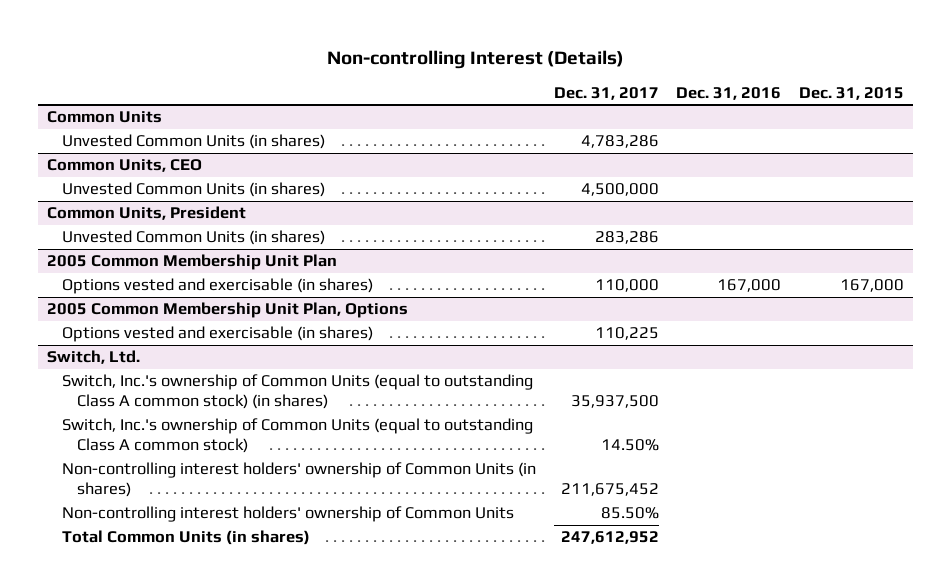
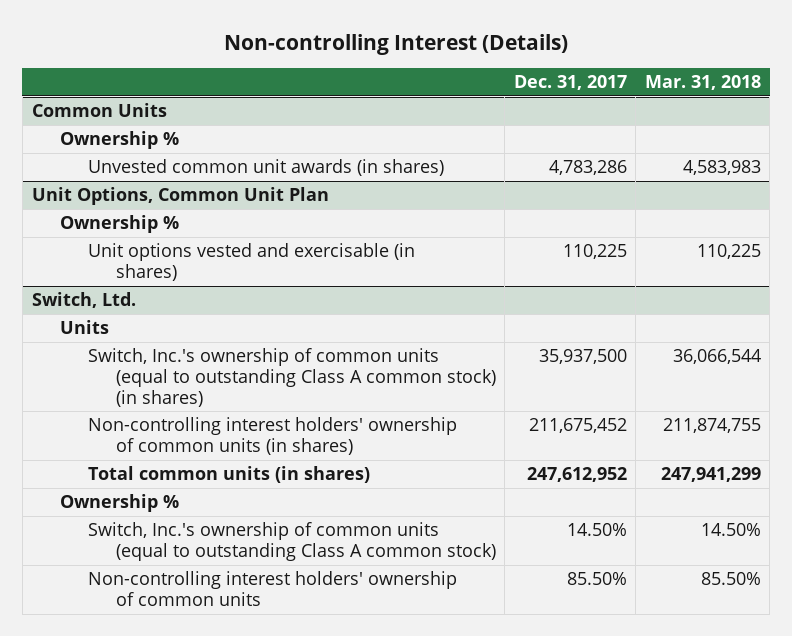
- | Dec. 31, 2017 | Dec. 31, 2016 | Dec. 31, 2015
+ | Dec. 31, 2017 | Mar. 31, 2018
@ Common Units
- Unvested Common Units (in shares) | 4,783,286 | |
- Common Units, CEO
- Unvested Common Units (in shares) | 4,500,000 | |
- Common Units, President
- Unvested Common Units (in shares) | 283,286 | |
- 2005 Common Membership Unit Plan
- Options vested and exercisable (in shares) | 110,000 | 167,000 | 167,000
- 2005 Common Membership Unit Plan, Options
- Options vested and exercisable (in shares) | 110,225 | |
@ Common Units
+ Ownership %
+ Unvested common unit awards (in shares) | 4,783,286 | 4,583,983
+ Unit Options, Common Unit Plan
+ Ownership %
+ Unit options vested and exercisable (in shares) | 110,225 | 110,225
@ Switch, Ltd.
- Switch, Inc.'s ownership of Common Units (equal to outstanding Class A common stock) (in shares) | 35,937,500 | |
- Switch, Inc.'s ownership of Common Units (equal to outstanding Class A common stock) | 14.50% | |
- Non-controlling interest holders' ownership of Common Units (in shares) | 211,675,452 | |
- Non-controlling interest holders' ownership of Common Units | 85.50% | |
- Total Common Units (in shares) | 247,612,952 | |
+ Units
+ Switch, Inc.'s ownership of common units (equal to outstanding Class A common stock) (in shares) | 35,937,500 | 36,066,544
+ Non-controlling interest holders' ownership of common units (in shares) | 211,675,452 | 211,874,755
+ Total common units (in shares) | 247,612,952 | 247,941,299
+ Ownership %
+ Switch, Inc.'s ownership of common units (equal to outstanding Class A common stock) | 14.50% | 14.50%
+ Non-controlling interest holders' ownership of common units | 85.50% | 85.50%

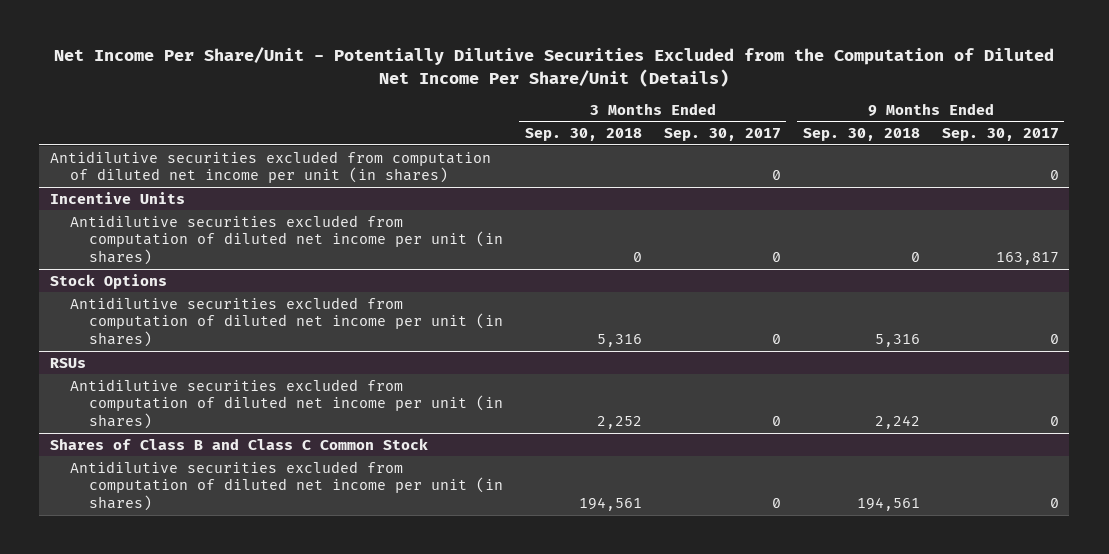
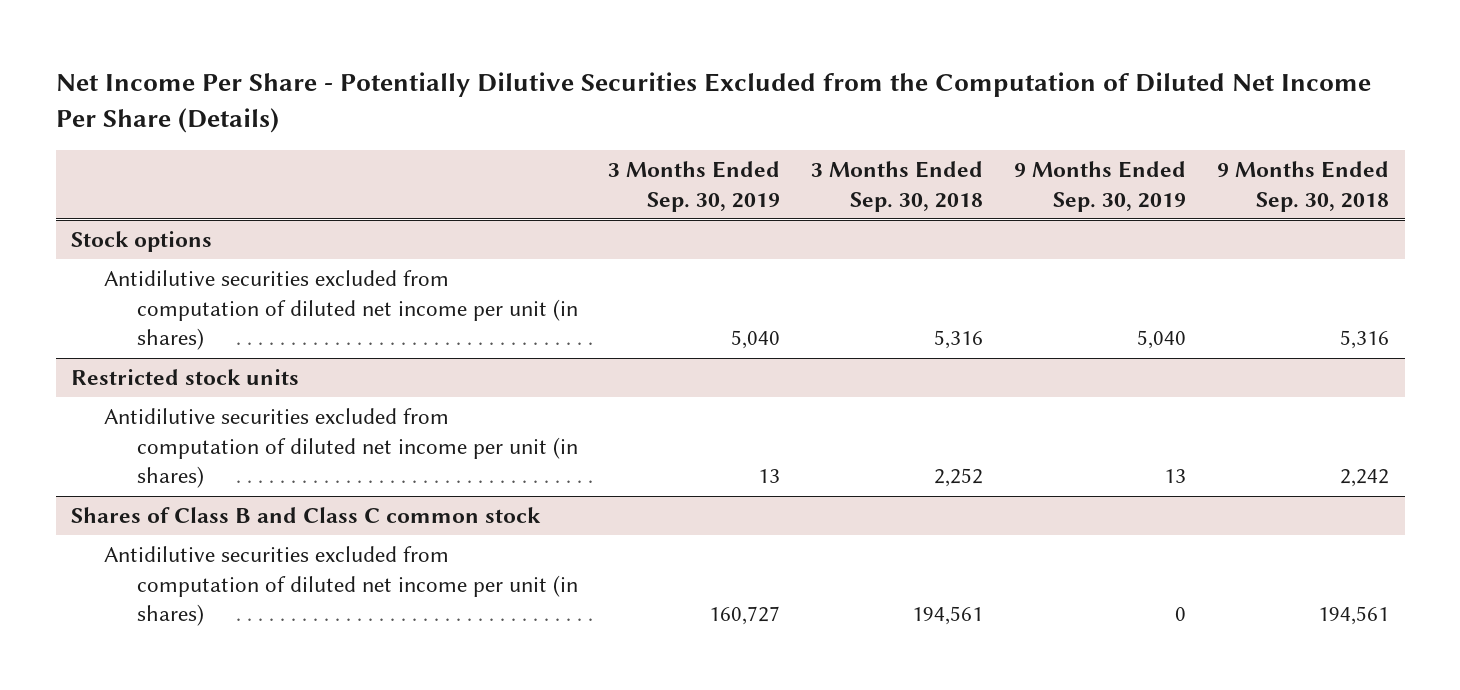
- Net Income Per Share/Unit - Potentially Dilutive Securities Excluded from the Computation of Diluted Net Income Per Share/Unit (Details)
+ Net Income Per Share - Potentially Dilutive Securities Excluded from the Computation of Diluted Net Income Per Share (Details)
- | 3 Months Ended Sep. 30, 2018 | 3 Months Ended Sep. 30, 2017 | 9 Months Ended Sep. 30, 2018 | 9 Months Ended Sep. 30, 2017
+ | 3 Months Ended Sep. 30, 2019 | 3 Months Ended Sep. 30, 2018 | 9 Months Ended Sep. 30, 2019 | 9 Months Ended Sep. 30, 2018
- Antidilutive securities excluded from computation of diluted net income per unit (in shares) | | 0 | | 0
- Incentive Units
- Antidilutive securities excluded from computation of diluted net income per unit (in shares) | 0 | 0 | 0 | 163,817
- Stock Options
+ Stock options
- RSUs
+ Restricted stock units
- Shares of Class B and Class C Common Stock
+ Shares of Class B and Class C common stock

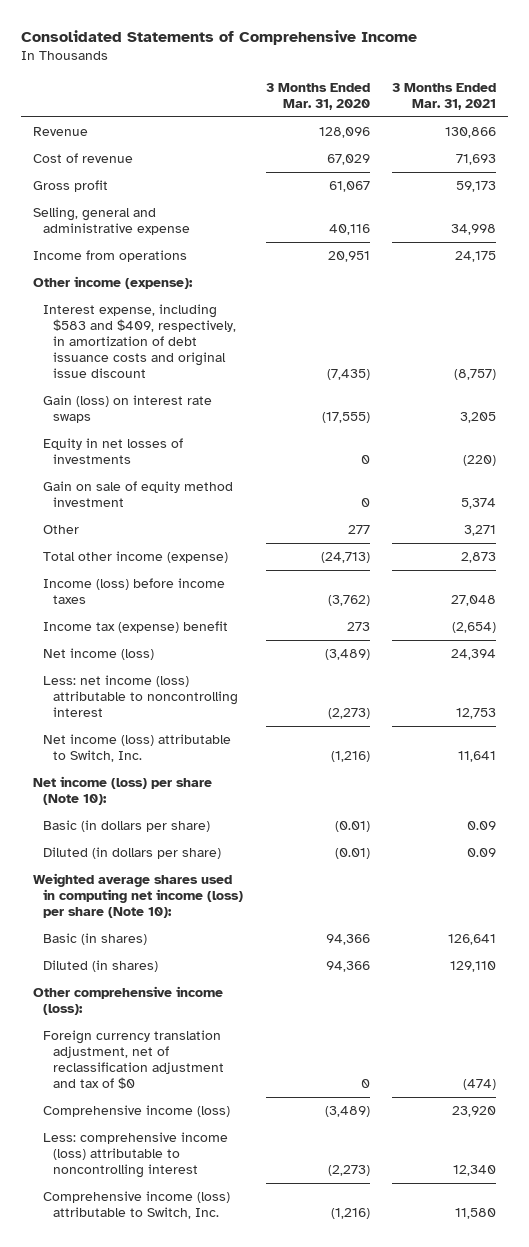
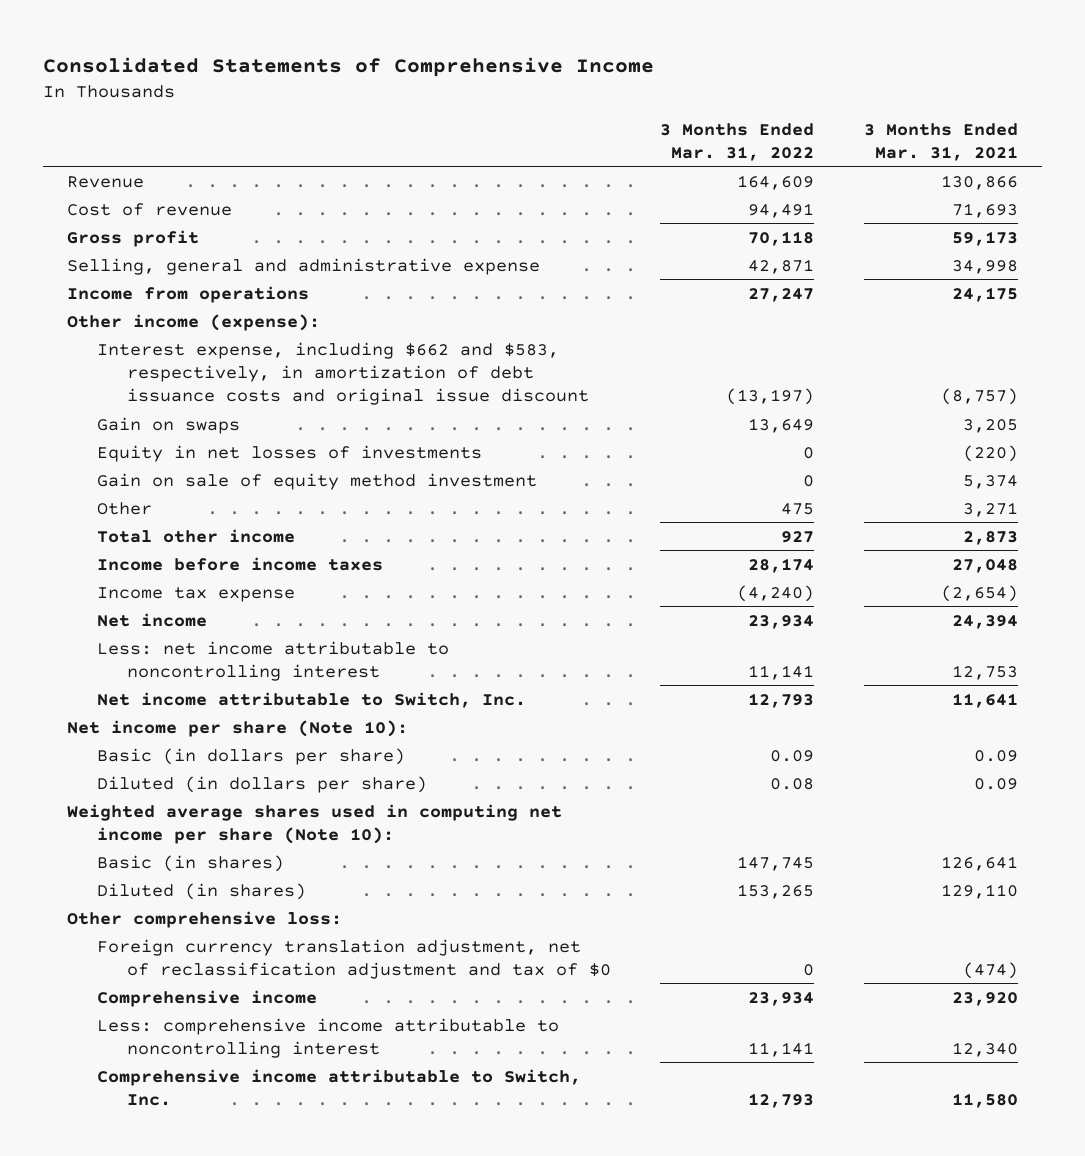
- | 3 Months Ended Mar. 31, 2020 | 3 Months Ended Mar. 31, 2021
+ | 3 Months Ended Mar. 31, 2022 | 3 Months Ended Mar. 31, 2021
- Interest expense, including $583 and $409, respectively, in amortization of debt issuance costs and original issue discount | (7,435) | (8,757)
- Gain (loss) on interest rate swaps | (17,555) | 3,205
+ Interest expense, including $662 and $583, respectively, in amortization of debt issuance costs and original issue discount | (13,197) | (8,757)
+ Gain on swaps | 13,649 | 3,205
- Total other income (expense) | (24,713) | 2,873
- Income (loss) before income taxes | (3,762) | 27,048
- Income tax (expense) benefit | 273 | (2,654)
- Net income (loss) | (3,489) | 24,394
- Less: net income (loss) attributable to noncontrolling interest | (2,273) | 12,753
- Net income (loss) attributable to Switch, Inc. | (1,216) | 11,641
- Net income (loss) per share (Note 10):
+ Total other income | 927 | 2,873
+ Income before income taxes | 28,174 | 27,048
+ Income tax expense | (4,240) | (2,654)
+ Net income | 23,934 | 24,394
+ Less: net income attributable to noncontrolling interest | 11,141 | 12,753
+ Net income attributable to Switch, Inc. | 12,793 | 11,641
+ Net income per share (Note 10):
- Weighted average shares used in computing net income (loss) per share (Note 10):
+ Weighted average shares used in computing net income per share (Note 10):
- Other comprehensive income (loss):
+ Other comprehensive loss:
- Comprehensive income (loss) | (3,489) | 23,920
- Less: comprehensive income (loss) attributable to noncontrolling interest | (2,273) | 12,340
- Comprehensive income (loss) attributable to Switch, Inc. | (1,216) | 11,580
+ Comprehensive income | 23,934 | 23,920
+ Less: comprehensive income attributable to noncontrolling interest | 11,141 | 12,340
+ Comprehensive income attributable to Switch, Inc. | 12,793 | 11,580

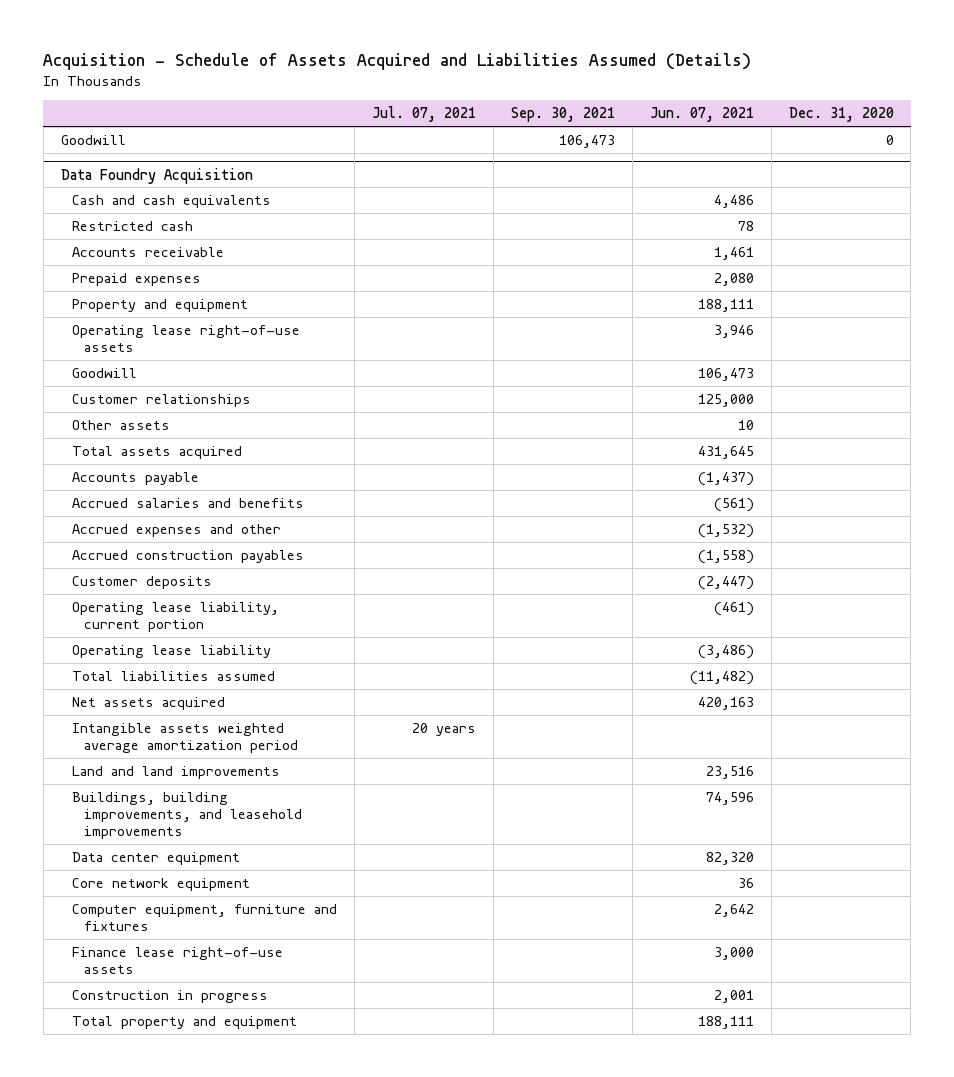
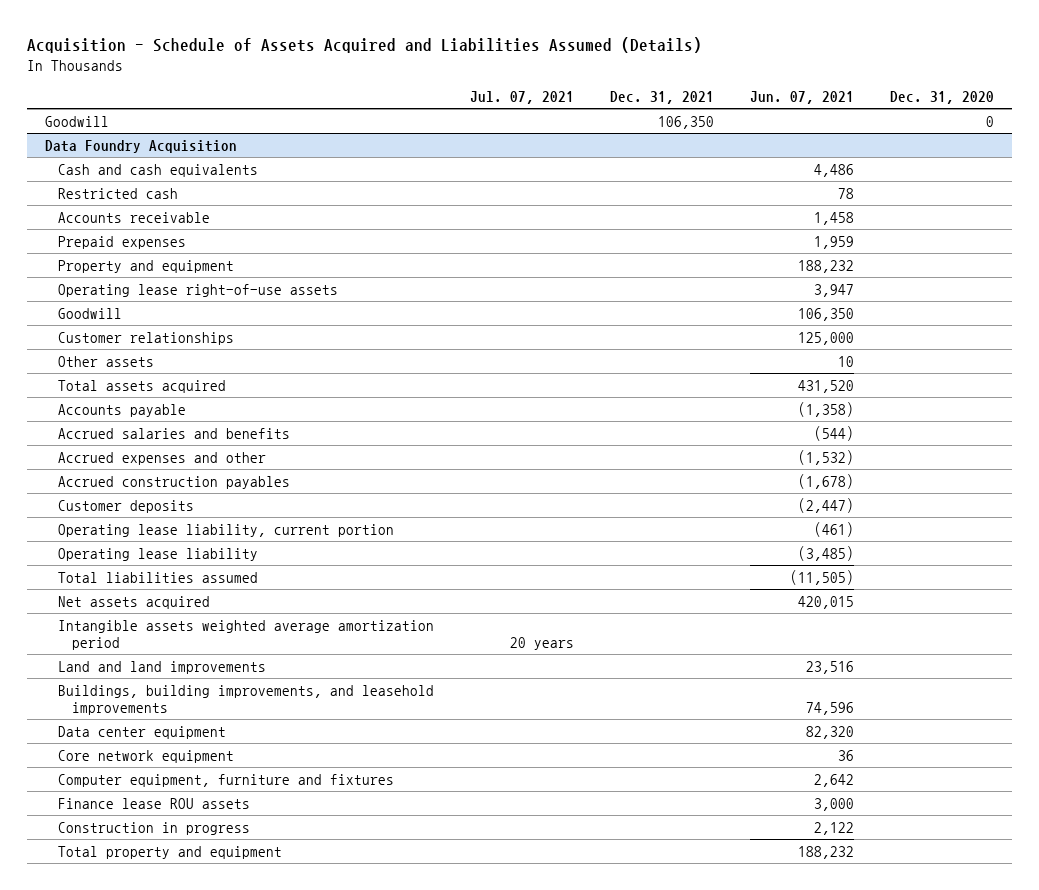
- | Jul. 07, 2021 | Sep. 30, 2021 | Jun. 07, 2021 | Dec. 31, 2020
+ | Jul. 07, 2021 | Dec. 31, 2021 | Jun. 07, 2021 | Dec. 31, 2020
@ Data Foundry Acquisition
- Accounts receivable | | | 1,461 |
- Prepaid expenses | | | 2,080 |
- Property and equipment | | | 188,111 |
- Operating lease right-of-use assets | | | 3,946 |
- Goodwill | | | 106,473 |
+ Accounts receivable | | | 1,458 |
+ Prepaid expenses | | | 1,959 |
+ Property and equipment | | | 188,232 |
+ Operating lease right-of-use assets | | | 3,947 |
+ Goodwill | | | 106,350 |
- Total assets acquired | | | 431,645 |
- Accounts payable | | | (1,437) |
- Accrued salaries and benefits | | | (561) |
+ Total assets acquired | | | 431,520 |
+ Accounts payable | | | (1,358) |
+ Accrued salaries and benefits | | | (544) |
- Accrued construction payables | | | (1,558) |
+ Accrued construction payables | | | (1,678) |
- Operating lease liability | | | (3,486) |
- Total liabilities assumed | | | (11,482) |
- Net assets acquired | | | 420,163 |
+ Operating lease liability | | | (3,485) |
+ Total liabilities assumed | | | (11,505) |
+ Net assets acquired | | | 420,015 |
- Finance lease right-of-use assets | | | 3,000 |
- Construction in progress | | | 2,001 |
- Total property and equipment | | | 188,111 |
+ Finance lease ROU assets | | | 3,000 |
+ Construction in progress | | | 2,122 |
+ Total property and equipment | | | 188,232 |

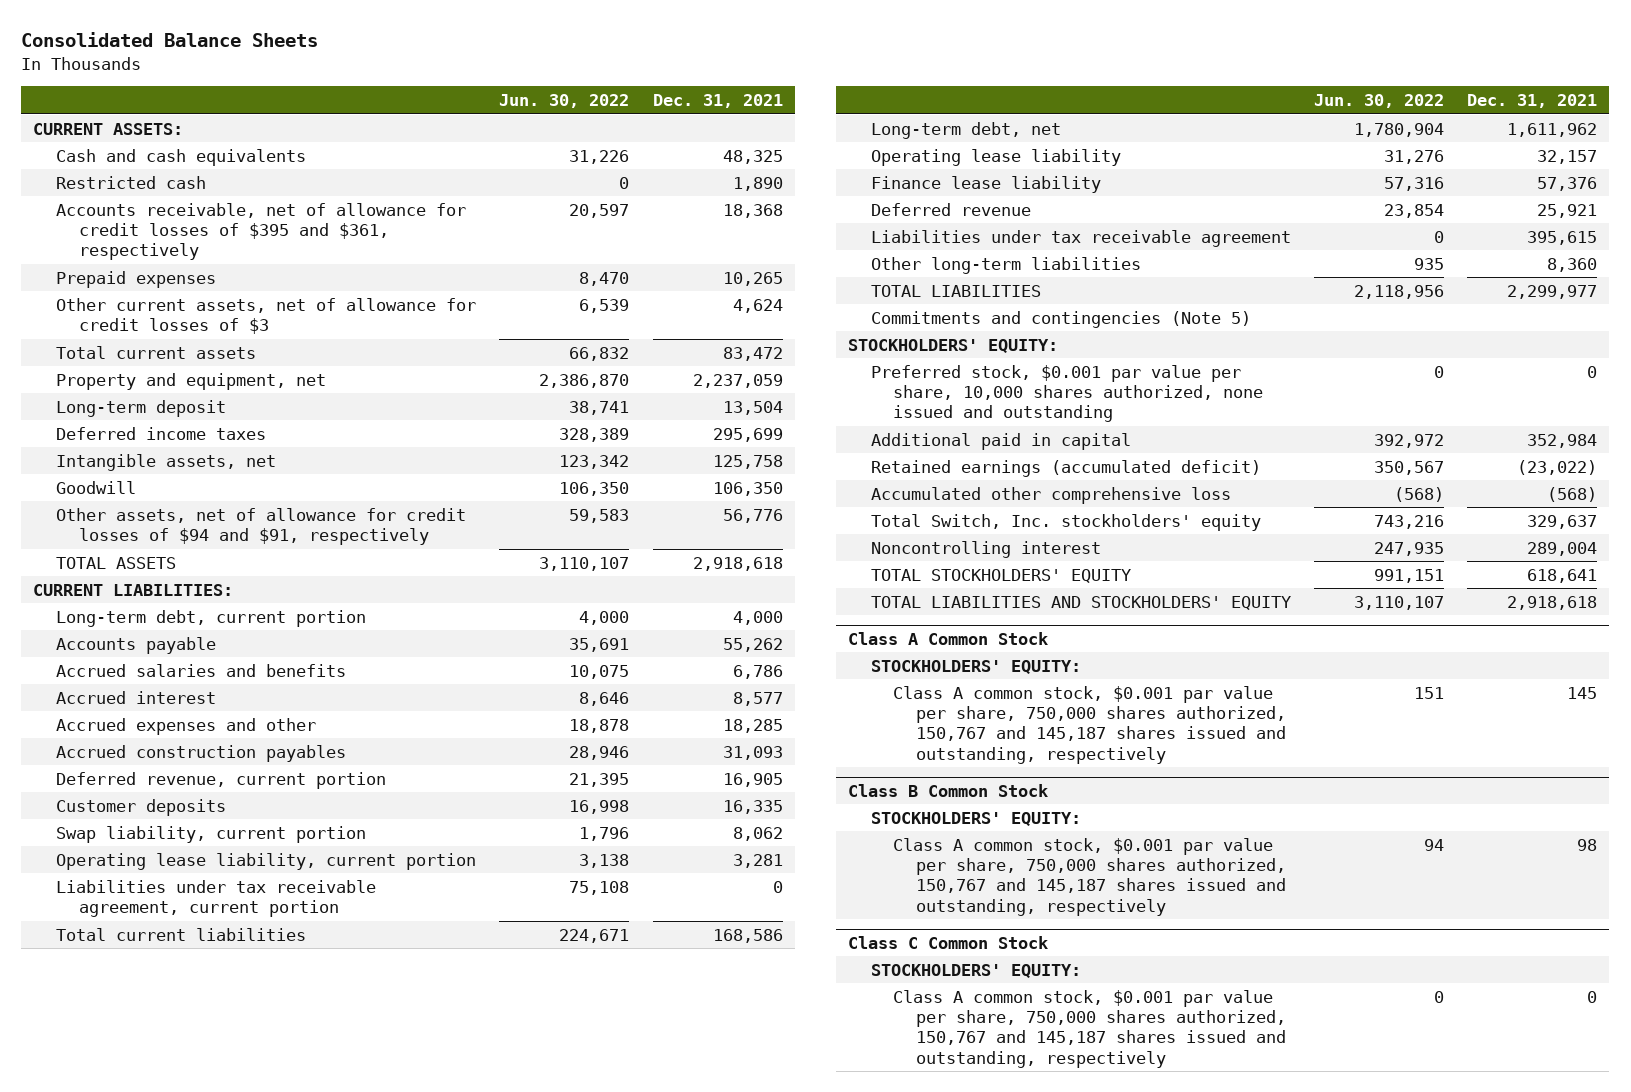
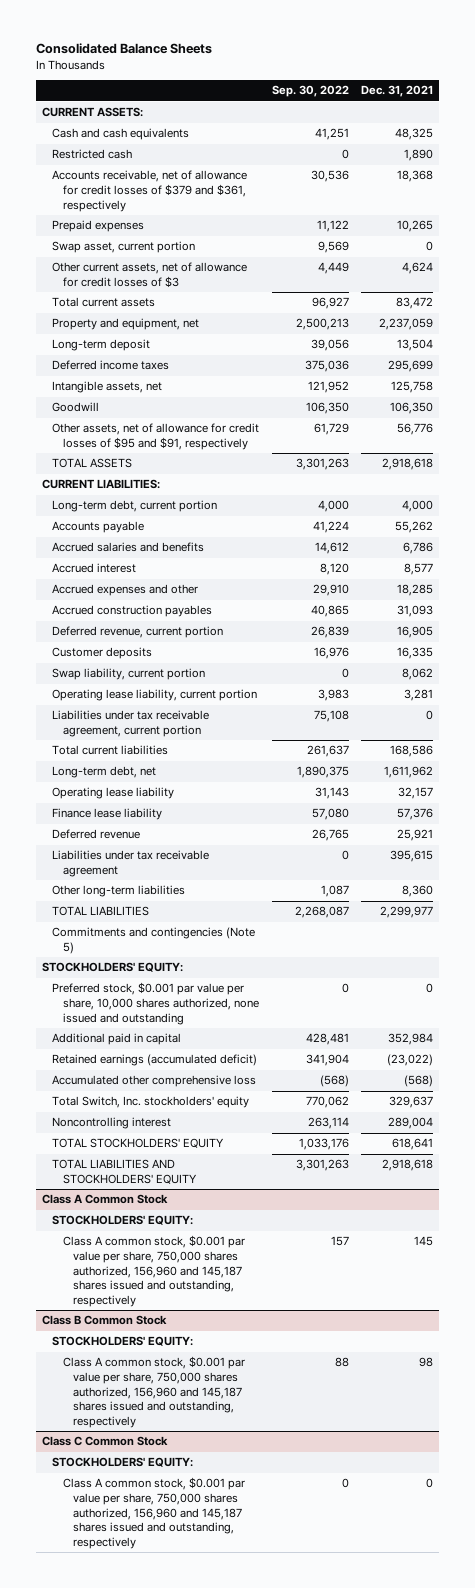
- | Jun. 30, 2022 | Dec. 31, 2021
+ | Sep. 30, 2022 | Dec. 31, 2021
- Accounts receivable, net of allowance for credit losses of $395 and $361, respectively | 20,597 | 18,368
+ Accounts receivable, net of allowance for credit losses of $379 and $361, respectively | 30,536 | 18,368
+ Swap asset, current portion | 9,569 | 0
- Other assets, net of allowance for credit losses of $94 and $91, respectively | 59,583 | 56,776
+ Other assets, net of allowance for credit losses of $95 and $91, respectively | 61,729 | 56,776
@ Class A Common Stock
- Class A common stock, $0.001 par value per share, 750,000 shares authorized, 150,767 and 145,187 shares issued and outstanding, respectively | 151 | 145
+ Class A common stock, $0.001 par value per share, 750,000 shares authorized, 156,960 and 145,187 shares issued and outstanding, respectively | 157 | 145
@ Class B Common Stock
- Class A common stock, $0.001 par value per share, 750,000 shares authorized, 150,767 and 145,187 shares issued and outstanding, respectively | 94 | 98
+ Class A common stock, $0.001 par value per share, 750,000 shares authorized, 156,960 and 145,187 shares issued and outstanding, respectively | 88 | 98
@ Class C Common Stock
- Class A common stock, $0.001 par value per share, 750,000 shares authorized, 150,767 and 145,187 shares issued and outstanding, respectively | 0 | 0
+ Class A common stock, $0.001 par value per share, 750,000 shares authorized, 156,960 and 145,187 shares issued and outstanding, respectively | 0 | 0

